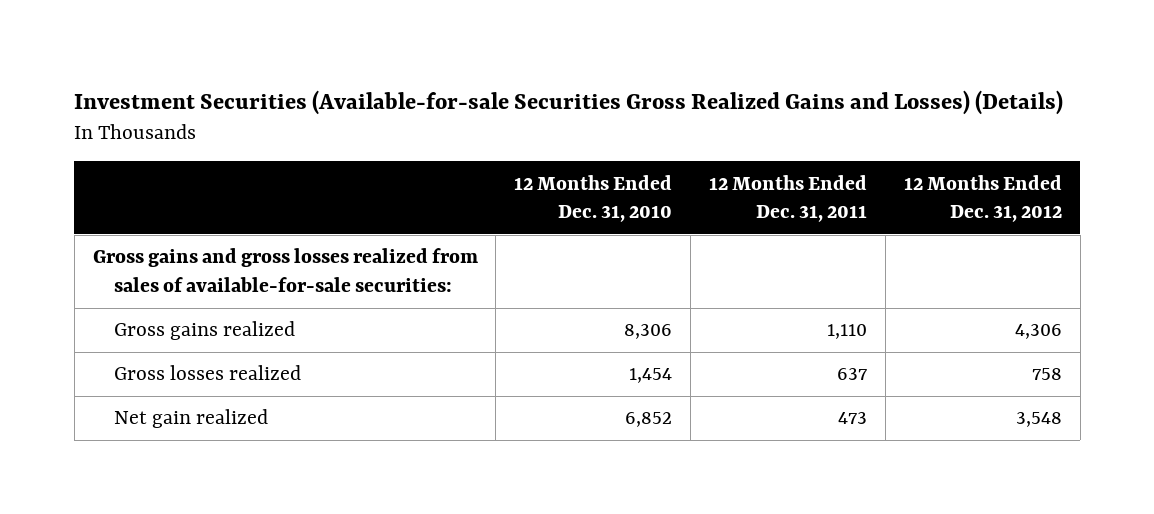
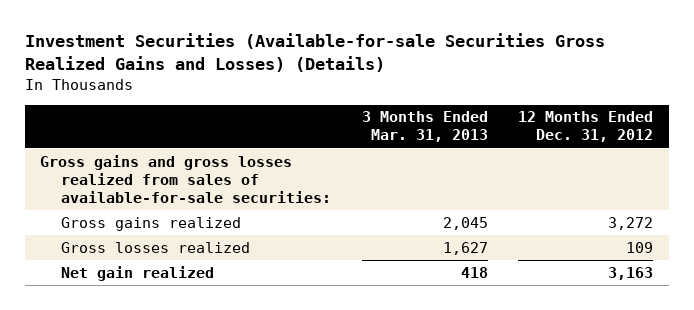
- | 12 Months Ended Dec. 31, 2010 | 12 Months Ended Dec. 31, 2011 | 12 Months Ended Dec. 31, 2012
+ | 3 Months Ended Mar. 31, 2013 | 12 Months Ended Dec. 31, 2012
- Gross gains realized | 8,306 | 1,110 | 4,306
- Gross losses realized | 1,454 | 637 | 758
- Net gain realized | 6,852 | 473 | 3,548
+ Gross gains realized | 2,045 | 3,272
+ Gross losses realized | 1,627 | 109
+ Net gain realized | 418 | 3,163

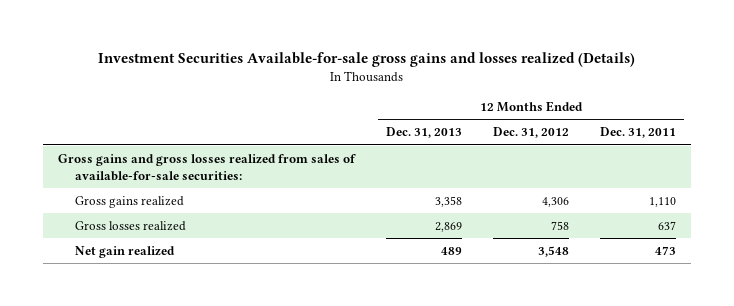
- Investment Securities (Available-for-sale Securities Gross Realized Gains and Losses) (Details)
+ Investment Securities Available-for-sale gross gains and losses realized (Details)
- | 3 Months Ended Mar. 31, 2013 | 12 Months Ended Dec. 31, 2012
+ | 12 Months Ended Dec. 31, 2013 | 12 Months Ended Dec. 31, 2012 | 12 Months Ended Dec. 31, 2011
- Gross gains realized | 2,045 | 3,272
- Gross losses realized | 1,627 | 109
- Net gain realized | 418 | 3,163
+ Gross gains realized | 3,358 | 4,306 | 1,110
+ Gross losses realized | 2,869 | 758 | 637
+ Net gain realized | 489 | 3,548 | 473

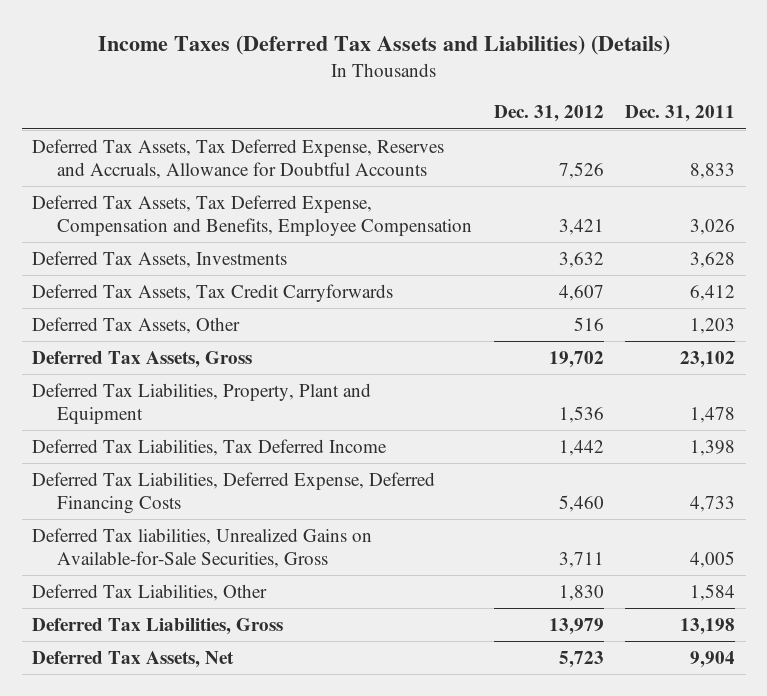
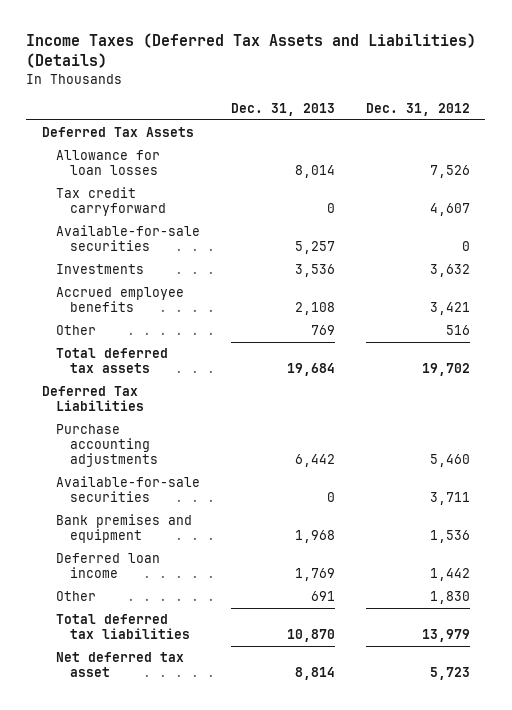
- | Dec. 31, 2012 | Dec. 31, 2011
+ | Dec. 31, 2013 | Dec. 31, 2012
- Deferred Tax Assets, Tax Deferred Expense, Reserves and Accruals, Allowance for Doubtful Accounts | 7,526 | 8,833
- Deferred Tax Assets, Tax Deferred Expense, Compensation and Benefits, Employee Compensation | 3,421 | 3,026
- Deferred Tax Assets, Investments | 3,632 | 3,628
- Deferred Tax Assets, Tax Credit Carryforwards | 4,607 | 6,412
- Deferred Tax Assets, Other | 516 | 1,203
- Deferred Tax Assets, Gross | 19,702 | 23,102
- Deferred Tax Liabilities, Property, Plant and Equipment | 1,536 | 1,478
- Deferred Tax Liabilities, Tax Deferred Income | 1,442 | 1,398
- Deferred Tax Liabilities, Deferred Expense, Deferred Financing Costs | 5,460 | 4,733
- Deferred Tax liabilities, Unrealized Gains on Available-for-Sale Securities, Gross | 3,711 | 4,005
- Deferred Tax Liabilities, Other | 1,830 | 1,584
- Deferred Tax Liabilities, Gross | 13,979 | 13,198
- Deferred Tax Assets, Net | 5,723 | 9,904
+ Deferred Tax Assets
+ Allowance for loan losses | 8,014 | 7,526
+ Tax credit carryforward | 0 | 4,607
+ Available-for-sale securities | 5,257 | 0
+ Investments | 3,536 | 3,632
+ Accrued employee benefits | 2,108 | 3,421
+ Other | 769 | 516
+ Total deferred tax assets | 19,684 | 19,702
+ Deferred Tax Liabilities
+ Purchase accounting adjustments | 6,442 | 5,460
+ Available-for-sale securities | 0 | 3,711
+ Bank premises and equipment | 1,968 | 1,536
+ Deferred loan income | 1,769 | 1,442
+ Other | 691 | 1,830
+ Total deferred tax liabilities | 10,870 | 13,979
+ Net deferred tax asset | 8,814 | 5,723

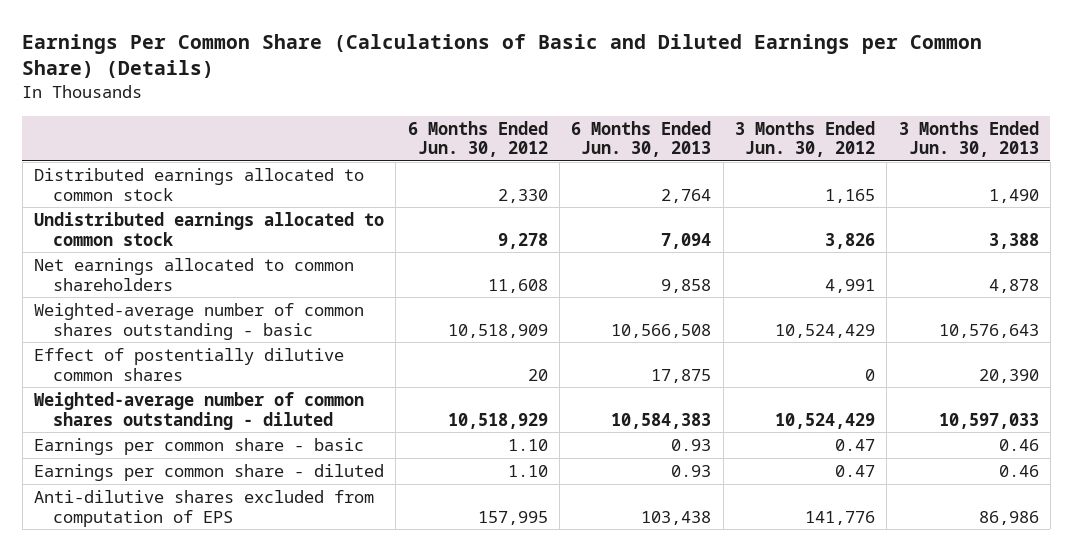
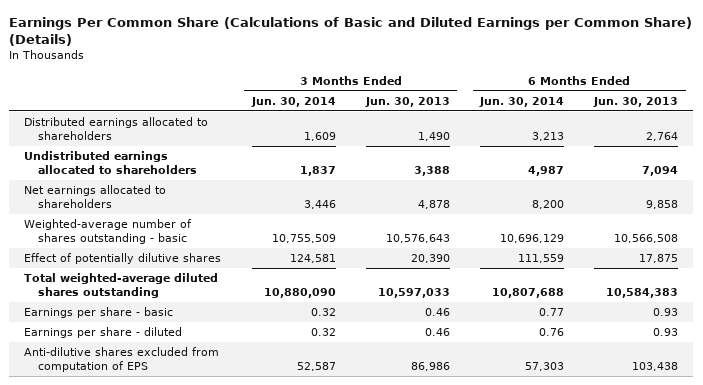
- | 6 Months Ended Jun. 30, 2012 | 6 Months Ended Jun. 30, 2013 | 3 Months Ended Jun. 30, 2012 | 3 Months Ended Jun. 30, 2013
+ | 3 Months Ended Jun. 30, 2014 | 3 Months Ended Jun. 30, 2013 | 6 Months Ended Jun. 30, 2014 | 6 Months Ended Jun. 30, 2013
- Distributed earnings allocated to common stock | 2,330 | 2,764 | 1,165 | 1,490
- Undistributed earnings allocated to common stock | 9,278 | 7,094 | 3,826 | 3,388
- Net earnings allocated to common shareholders | 11,608 | 9,858 | 4,991 | 4,878
- Weighted-average number of common shares outstanding - basic | 10,518,909 | 10,566,508 | 10,524,429 | 10,576,643
- Effect of postentially dilutive common shares | 20 | 17,875 | 0 | 20,390
- Weighted-average number of common shares outstanding - diluted | 10,518,929 | 10,584,383 | 10,524,429 | 10,597,033
- Earnings per common share - basic | 1.10 | 0.93 | 0.47 | 0.46
- Earnings per common share - diluted | 1.10 | 0.93 | 0.47 | 0.46
+ Distributed earnings allocated to shareholders | 1,609 | 1,490 | 3,213 | 2,764
+ Undistributed earnings allocated to shareholders | 1,837 | 3,388 | 4,987 | 7,094
+ Net earnings allocated to shareholders | 3,446 | 4,878 | 8,200 | 9,858
+ Weighted-average number of shares outstanding - basic | 10,755,509 | 10,576,643 | 10,696,129 | 10,566,508
+ Effect of potentially dilutive shares | 124,581 | 20,390 | 111,559 | 17,875
+ Total weighted-average diluted shares outstanding | 10,880,090 | 10,597,033 | 10,807,688 | 10,584,383
+ Earnings per share - basic | 0.32 | 0.46 | 0.77 | 0.93
+ Earnings per share - diluted | 0.32 | 0.46 | 0.76 | 0.93

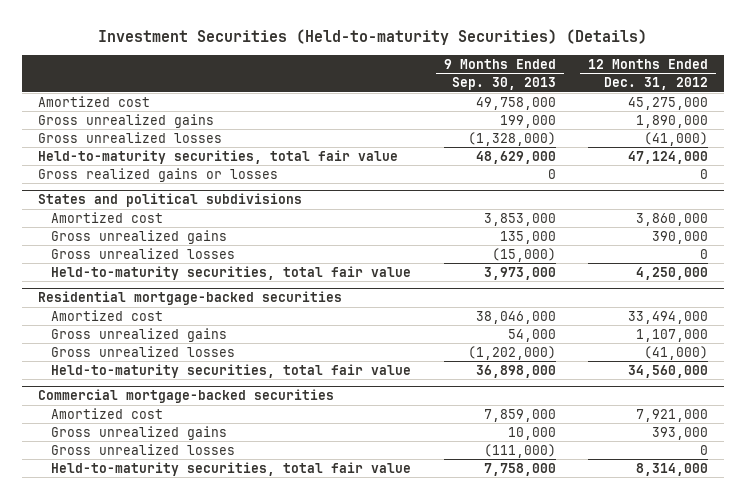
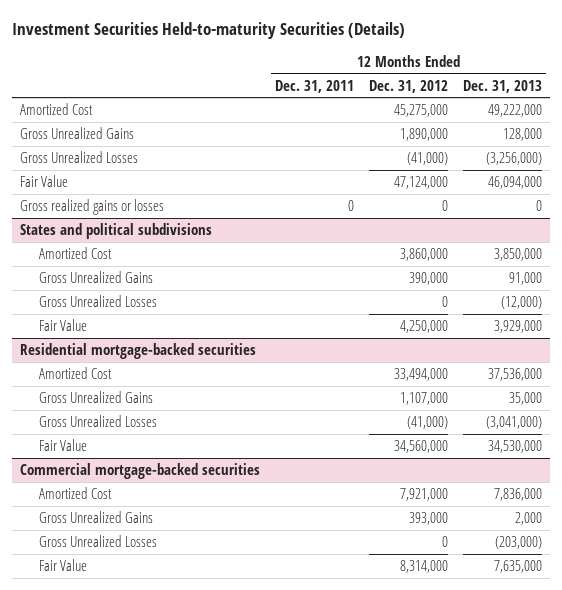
- Investment Securities (Held-to-maturity Securities) (Details)
+ Investment Securities Held-to-maturity Securities (Details)
- | 9 Months Ended Sep. 30, 2013 | 12 Months Ended Dec. 31, 2012
+ | 12 Months Ended Dec. 31, 2011 | 12 Months Ended Dec. 31, 2012 | 12 Months Ended Dec. 31, 2013
- Amortized cost | 49,758,000 | 45,275,000
- Gross unrealized gains | 199,000 | 1,890,000
- Gross unrealized losses | (1,328,000) | (41,000)
- Held-to-maturity securities, total fair value | 48,629,000 | 47,124,000
+ Amortized Cost | | 45,275,000 | 49,222,000
+ Gross Unrealized Gains | | 1,890,000 | 128,000
+ Gross Unrealized Losses | | (41,000) | (3,256,000)
+ Fair Value | | 47,124,000 | 46,094,000
@ States and political subdivisions
- Amortized cost | 3,853,000 | 3,860,000
- Gross unrealized gains | 135,000 | 390,000
- Gross unrealized losses | (15,000) | 0
- Held-to-maturity securities, total fair value | 3,973,000 | 4,250,000
+ Amortized Cost | | 3,860,000 | 3,850,000
+ Gross Unrealized Gains | | 390,000 | 91,000
+ Gross Unrealized Losses | | 0 | (12,000)
+ Fair Value | | 4,250,000 | 3,929,000
@ Residential mortgage-backed securities
- Amortized cost | 38,046,000 | 33,494,000
- Gross unrealized gains | 54,000 | 1,107,000
- Gross unrealized losses | (1,202,000) | (41,000)
- Held-to-maturity securities, total fair value | 36,898,000 | 34,560,000
+ Amortized Cost | | 33,494,000 | 37,536,000
+ Gross Unrealized Gains | | 1,107,000 | 35,000
+ Gross Unrealized Losses | | (41,000) | (3,041,000)
+ Fair Value | | 34,560,000 | 34,530,000
@ Commercial mortgage-backed securities
- Amortized cost | 7,859,000 | 7,921,000
- Gross unrealized gains | 10,000 | 393,000
- Gross unrealized losses | (111,000) | 0
- Held-to-maturity securities, total fair value | 7,758,000 | 8,314,000
+ Amortized Cost | | 7,921,000 | 7,836,000
+ Gross Unrealized Gains | | 393,000 | 2,000
+ Gross Unrealized Losses | | 0 | (203,000)
+ Fair Value | | 8,314,000 | 7,635,000

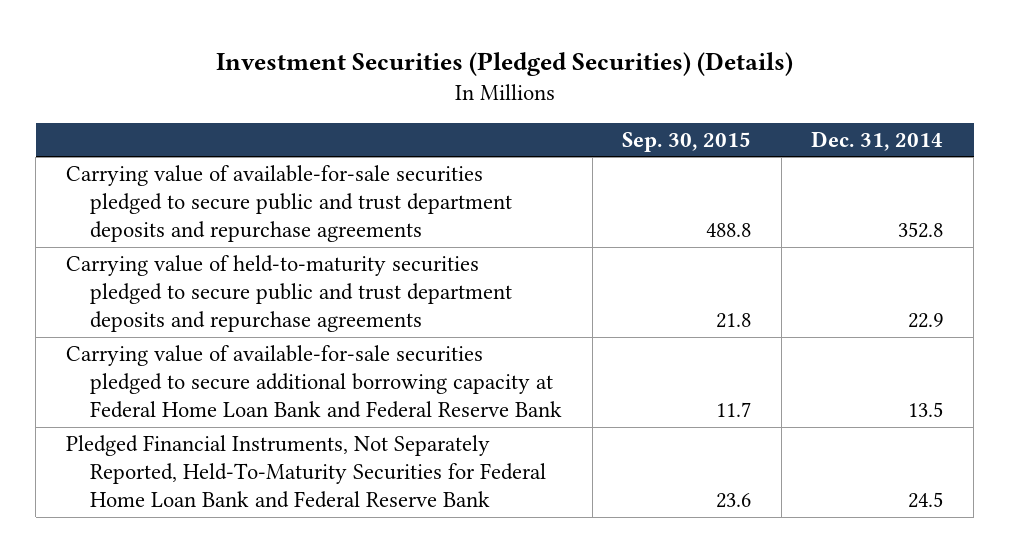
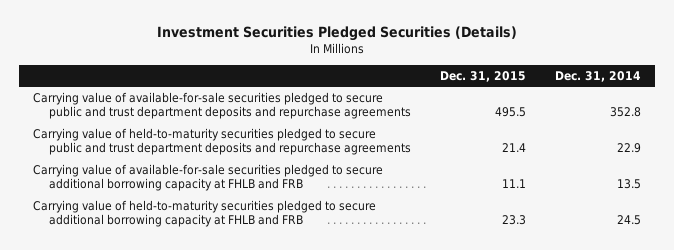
- Investment Securities (Pledged Securities) (Details)
+ Investment Securities Pledged Securities (Details)
- | Sep. 30, 2015 | Dec. 31, 2014
+ | Dec. 31, 2015 | Dec. 31, 2014
- Carrying value of available-for-sale securities pledged to secure additional borrowing capacity at Federal Home Loan Bank and Federal Reserve Bank | 11.7 | 13.5
- Pledged Financial Instruments, Not Separately Reported, Held-To-Maturity Securities for Federal Home Loan Bank and Federal Reserve Bank | 23.6 | 24.5
+ Carrying value of available-for-sale securities pledged to secure additional borrowing capacity at FHLB and FRB | 11.1 | 13.5
+ Carrying value of held-to-maturity securities pledged to secure additional borrowing capacity at FHLB and FRB | 23.3 | 24.5

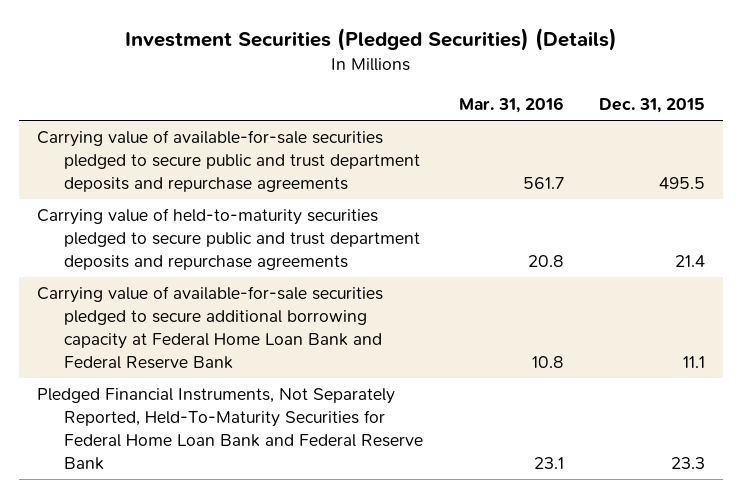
- Investment Securities Pledged Securities (Details)
+ Investment Securities (Pledged Securities) (Details)
- | Dec. 31, 2015 | Dec. 31, 2014
+ | Mar. 31, 2016 | Dec. 31, 2015
- Carrying value of available-for-sale securities pledged to secure additional borrowing capacity at FHLB and FRB | 11.1 | 13.5
- Carrying value of held-to-maturity securities pledged to secure additional borrowing capacity at FHLB and FRB | 23.3 | 24.5
+ Carrying value of available-for-sale securities pledged to secure additional borrowing capacity at Federal Home Loan Bank and Federal Reserve Bank | 10.8 | 11.1
+ Pledged Financial Instruments, Not Separately Reported, Held-To-Maturity Securities for Federal Home Loan Bank and Federal Reserve Bank | 23.1 | 23.3

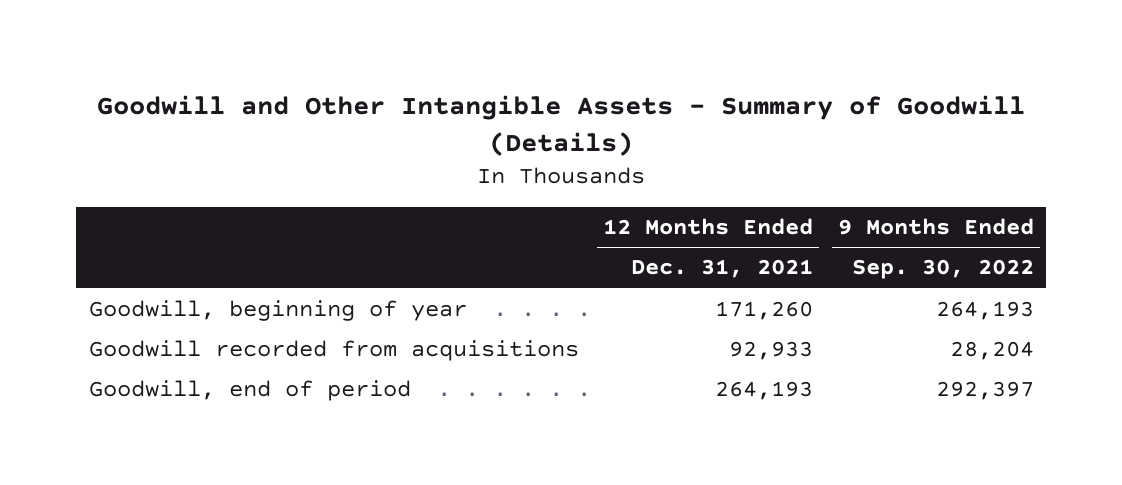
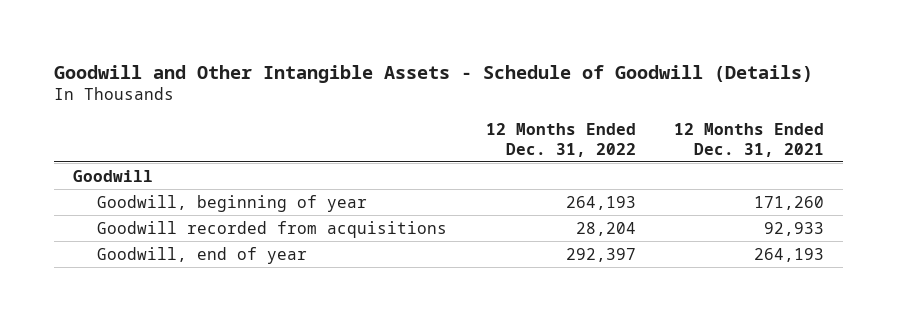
- Goodwill and Other Intangible Assets - Summary of Goodwill (Details)
+ Goodwill and Other Intangible Assets - Schedule of Goodwill (Details)
- | 12 Months Ended Dec. 31, 2021 | 9 Months Ended Sep. 30, 2022
+ | 12 Months Ended Dec. 31, 2022 | 12 Months Ended Dec. 31, 2021
+ Goodwill
- Goodwill, end of period | 264,193 | 292,397
+ Goodwill, end of year | 292,397 | 264,193

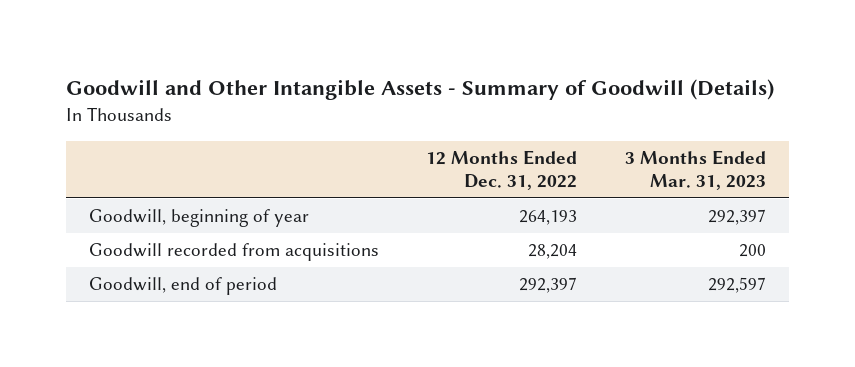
- Goodwill and Other Intangible Assets - Schedule of Goodwill (Details)
+ Goodwill and Other Intangible Assets - Summary of Goodwill (Details)
- | 12 Months Ended Dec. 31, 2022 | 12 Months Ended Dec. 31, 2021
+ | 12 Months Ended Dec. 31, 2022 | 3 Months Ended Mar. 31, 2023
- Goodwill
- Goodwill, end of year | 292,397 | 264,193
+ Goodwill, end of period | 292,397 | 292,597

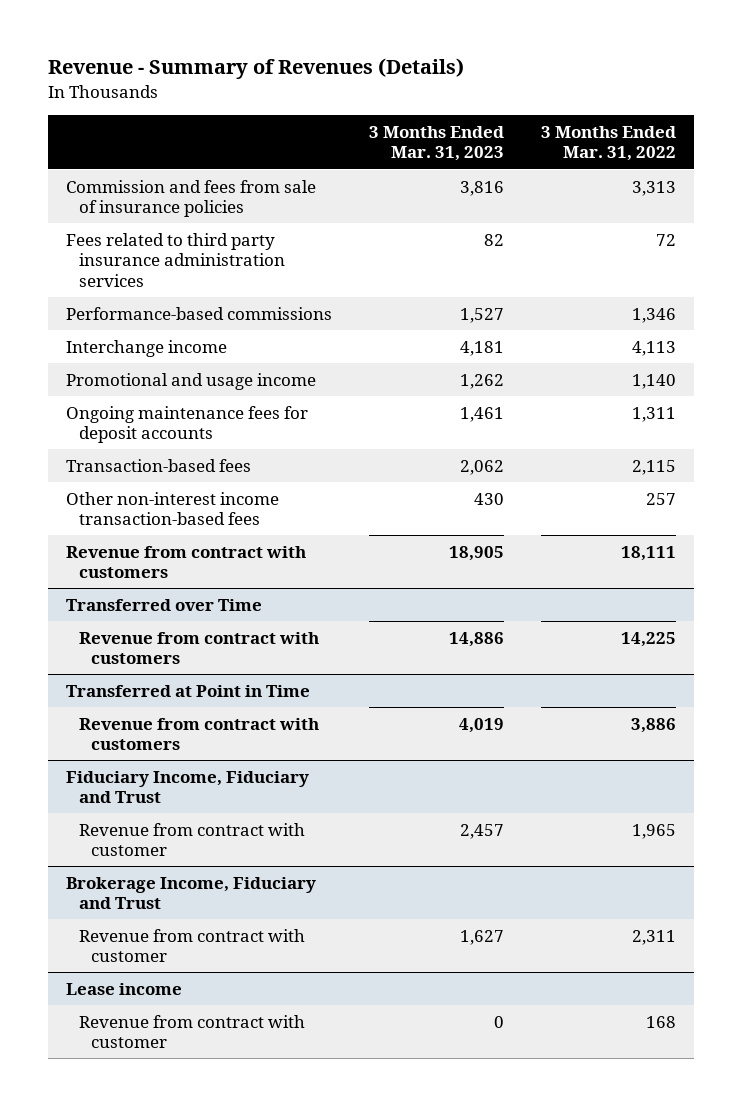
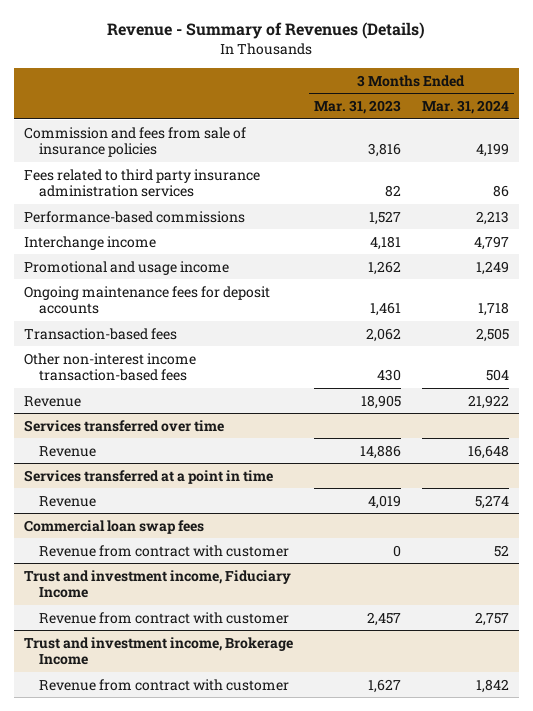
- | 3 Months Ended Mar. 31, 2023 | 3 Months Ended Mar. 31, 2022
+ | 3 Months Ended Mar. 31, 2023 | 3 Months Ended Mar. 31, 2024
- Revenue from contract with customers | 18,905 | 18,111
- Transferred over Time
- Revenue from contract with customers | 14,886 | 14,225
- Transferred at Point in Time
- Revenue from contract with customers | 4,019 | 3,886
- Fiduciary Income, Fiduciary and Trust
+ Revenue | 18,905 | 21,922
+ Services transferred over time
+ Revenue | 14,886 | 16,648
+ Services transferred at a point in time
+ Revenue | 4,019 | 5,274
+ Commercial loan swap fees
+ Revenue from contract with customer | 0 | 52
+ Trust and investment income, Fiduciary Income
- Brokerage Income, Fiduciary and Trust
+ Trust and investment income, Brokerage Income
- Lease income
- Revenue from contract with customer | 0 | 168

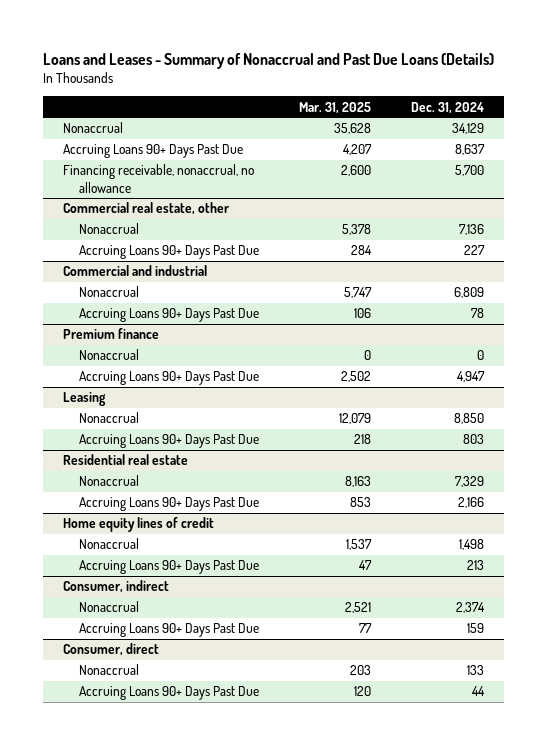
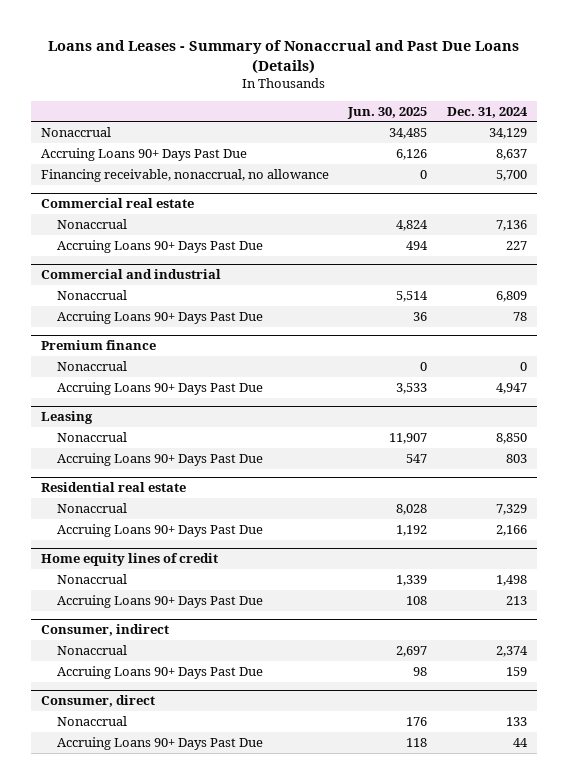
- | Mar. 31, 2025 | Dec. 31, 2024
+ | Jun. 30, 2025 | Dec. 31, 2024
- Commercial real estate, other
+ Commercial real estate

